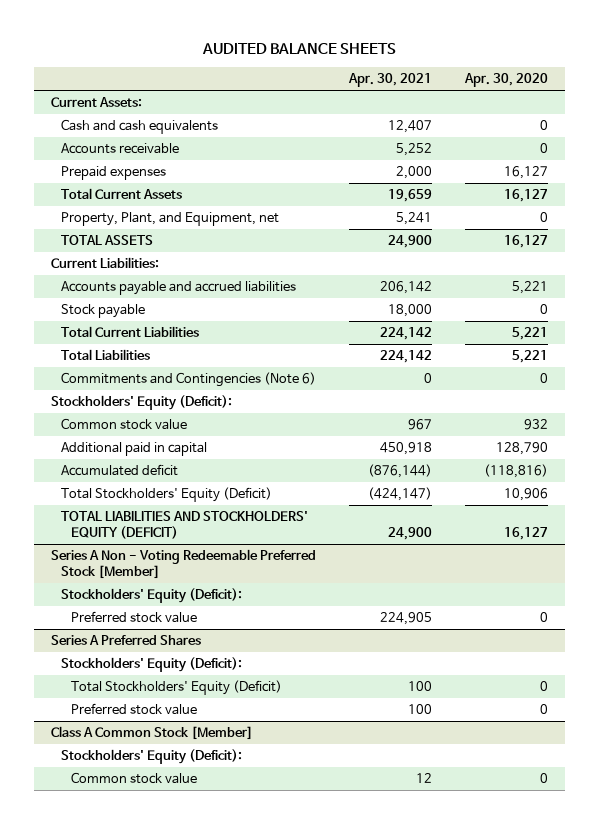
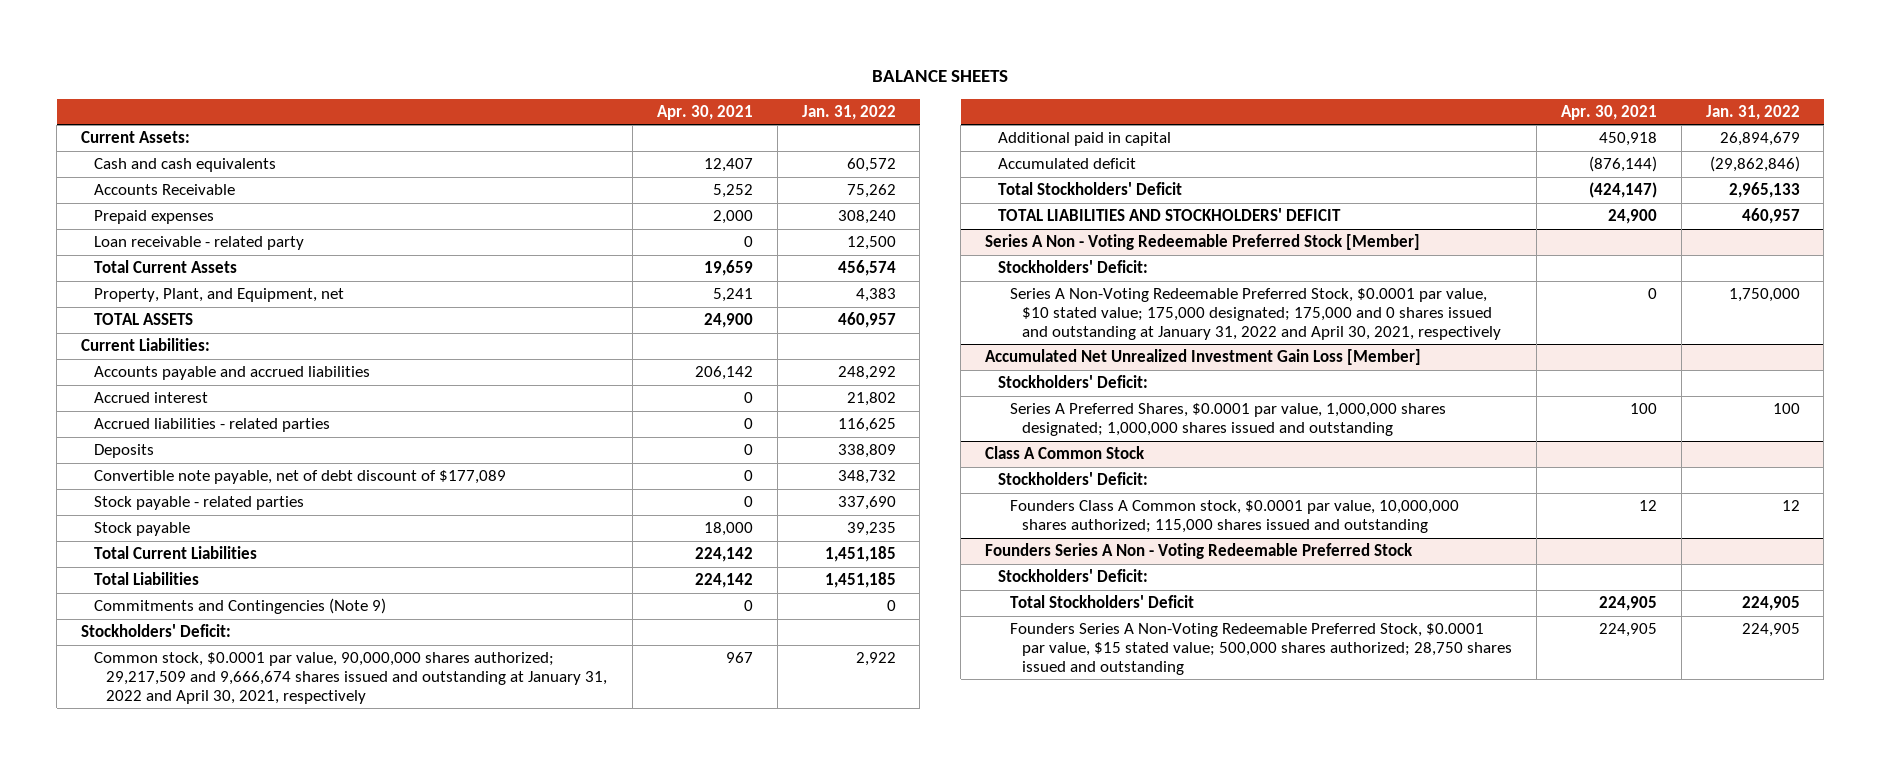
- AUDITED BALANCE SHEETS
+ BALANCE SHEETS
- | Apr. 30, 2021 | Apr. 30, 2020
+ | Apr. 30, 2021 | Jan. 31, 2022
- Accounts receivable | 5,252 | 0
+ Accounts Receivable | 5,252 | 75,262
+ Loan receivable - related party | 0 | 12,500
+ Accrued interest | 0 | 21,802
+ Accrued liabilities - related parties | 0 | 116,625
+ Deposits | 0 | 338,809
+ Convertible note payable, net of debt discount of $177,089 | 0 | 348,732
+ Stock payable - related parties | 0 | 337,690
- Commitments and Contingencies (Note 6) | 0 | 0
- Stockholders' Equity (Deficit):
- Common stock value | 967 | 932
+ Commitments and Contingencies (Note 9) | 0 | 0
+ Stockholders' Deficit:
+ Common stock, $0.0001 par value, 90,000,000 shares authorized; 29,217,509 and 9,666,674 shares issued and outstanding at January 31, 2022 and April 30, 2021, respectively | 967 | 2,922
- Total Stockholders' Equity (Deficit) | (424,147) | 10,906
- TOTAL LIABILITIES AND STOCKHOLDERS' EQUITY (DEFICIT) | 24,900 | 16,127
+ Total Stockholders' Deficit | (424,147) | 2,965,133
+ TOTAL LIABILITIES AND STOCKHOLDERS' DEFICIT | 24,900 | 460,957
@ Series A Non - Voting Redeemable Preferred Stock [Member]
- Stockholders' Equity (Deficit):
- Preferred stock value | 224,905 | 0
- Series A Preferred Shares
- Stockholders' Equity (Deficit):
- Total Stockholders' Equity (Deficit) | 100 | 0
- Preferred stock value | 100 | 0
- Class A Common Stock [Member]
- Stockholders' Equity (Deficit):
- Common stock value | 12 | 0
@ Series A Non - Voting Redeemable Preferred Stock [Member]
+ Stockholders' Deficit:
+ Series A Non-Voting Redeemable Preferred Stock, $0.0001 par value, $10 stated value; 175,000 designated; 175,000 and 0 shares issued and outstanding at January 31, 2022 and April 30, 2021, respectively | 0 | 1,750,000
+ Accumulated Net Unrealized Investment Gain Loss [Member]
+ Stockholders' Deficit:
+ Series A Preferred Shares, $0.0001 par value, 1,000,000 shares designated; 1,000,000 shares issued and outstanding | 100 | 100
+ Class A Common Stock
+ Stockholders' Deficit:
+ Founders Class A Common stock, $0.0001 par value, 10,000,000 shares authorized; 115,000 shares issued and outstanding | 12 | 12
+ Founders Series A Non - Voting Redeemable Preferred Stock
+ Stockholders' Deficit:
+ Total Stockholders' Deficit | 224,905 | 224,905
+ Founders Series A Non-Voting Redeemable Preferred Stock, $0.0001 par value, $15 stated value; 500,000 shares authorized; 28,750 shares issued and outstanding | 224,905 | 224,905

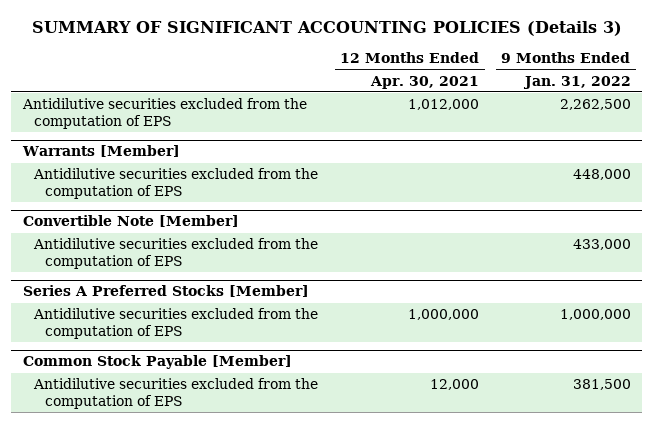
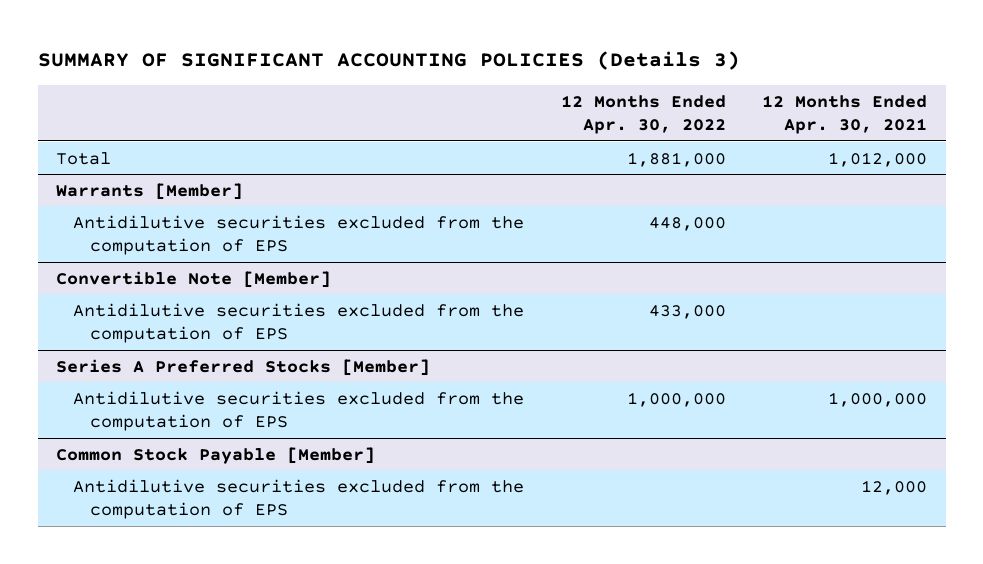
- | 12 Months Ended Apr. 30, 2021 | 9 Months Ended Jan. 31, 2022
+ | 12 Months Ended Apr. 30, 2022 | 12 Months Ended Apr. 30, 2021
- Antidilutive securities excluded from the computation of EPS | 1,012,000 | 2,262,500
+ Total | 1,881,000 | 1,012,000

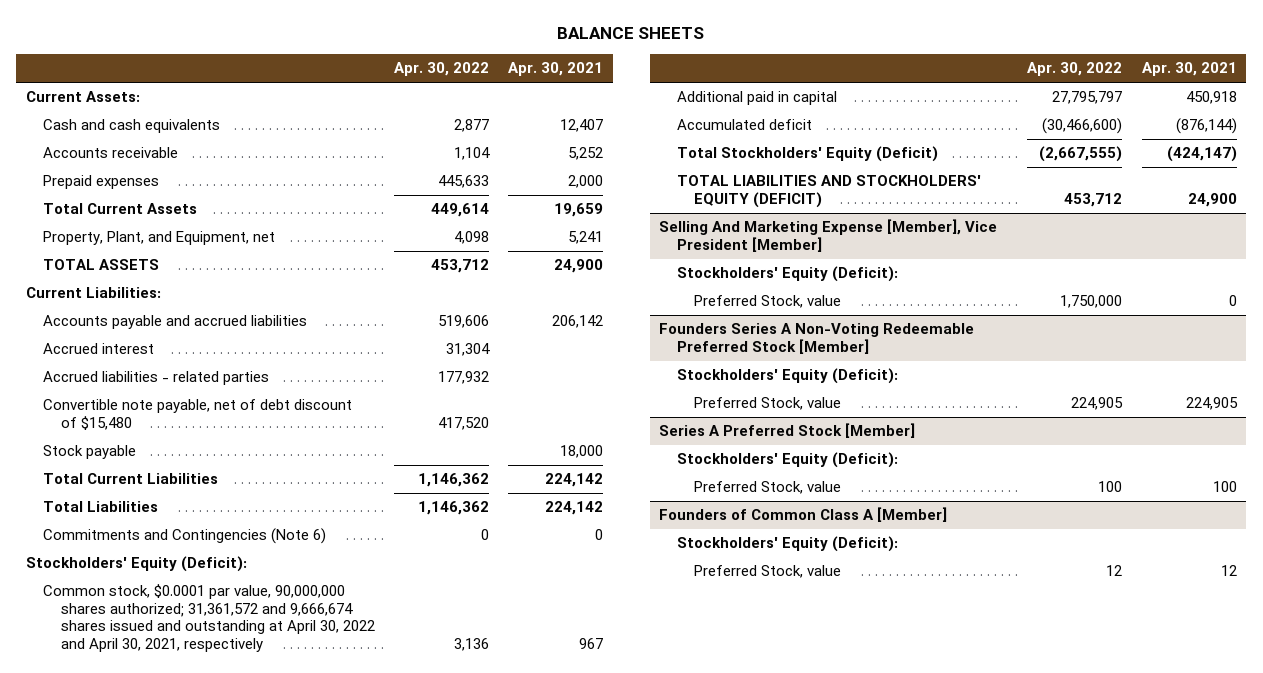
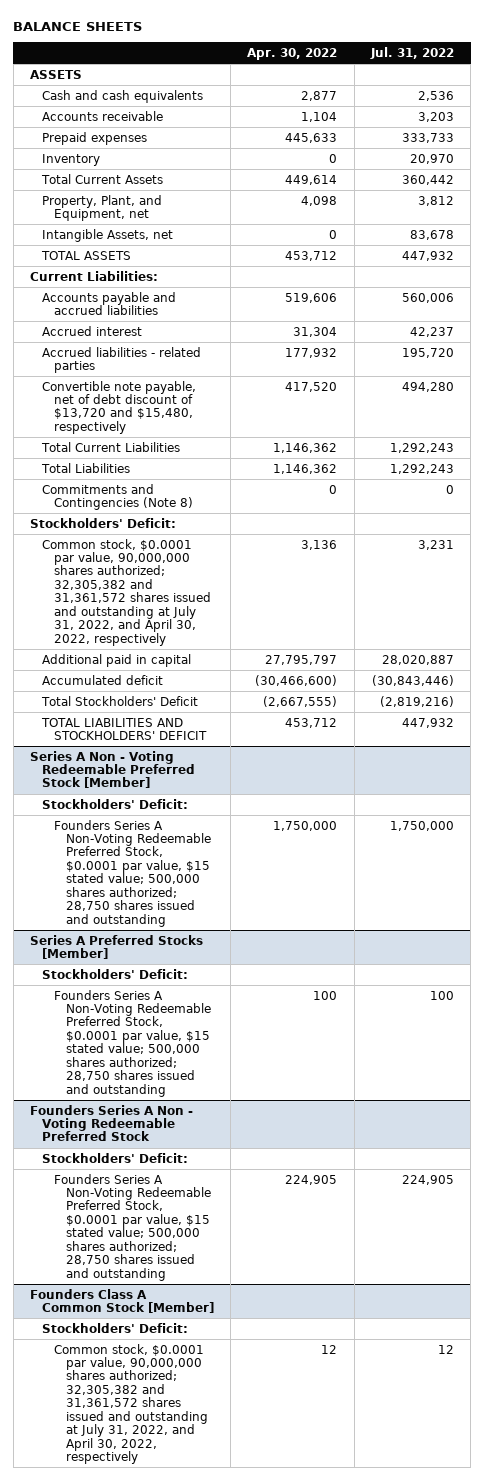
- | Apr. 30, 2022 | Apr. 30, 2021
+ | Apr. 30, 2022 | Jul. 31, 2022
- Current Assets:
+ ASSETS
+ Inventory | 0 | 20,970
+ Intangible Assets, net | 0 | 83,678
- Convertible note payable, net of debt discount of $15,480 | 417,520 |
- Stock payable | | 18,000
+ Convertible note payable, net of debt discount of $13,720 and $15,480, respectively | 417,520 | 494,280
- Commitments and Contingencies (Note 6) | 0 | 0
- Stockholders' Equity (Deficit):
- Common stock, $0.0001 par value, 90,000,000 shares authorized; 31,361,572 and 9,666,674 shares issued and outstanding at April 30, 2022 and April 30, 2021, respectively | 3,136 | 967
+ Commitments and Contingencies (Note 8) | 0 | 0
+ Stockholders' Deficit:
+ Common stock, $0.0001 par value, 90,000,000 shares authorized; 32,305,382 and 31,361,572 shares issued and outstanding at July 31, 2022, and April 30, 2022, respectively | 3,136 | 3,231
- Total Stockholders' Equity (Deficit) | (2,667,555) | (424,147)
- TOTAL LIABILITIES AND STOCKHOLDERS' EQUITY (DEFICIT) | 453,712 | 24,900
- Selling And Marketing Expense [Member], Vice President [Member]
- Stockholders' Equity (Deficit):
- Preferred Stock, value | 1,750,000 | 0
- Founders Series A Non-Voting Redeemable Preferred Stock [Member]
- Stockholders' Equity (Deficit):
- Preferred Stock, value | 224,905 | 224,905
- Series A Preferred Stock [Member]
- Stockholders' Equity (Deficit):
- Preferred Stock, value | 100 | 100
- Founders of Common Class A [Member]
- Stockholders' Equity (Deficit):
- Preferred Stock, value | 12 | 12
+ Total Stockholders' Deficit | (2,667,555) | (2,819,216)
+ TOTAL LIABILITIES AND STOCKHOLDERS' DEFICIT | 453,712 | 447,932
+ Series A Non - Voting Redeemable Preferred Stock [Member]
+ Stockholders' Deficit:
+ Founders Series A Non-Voting Redeemable Preferred Stock, $0.0001 par value, $15 stated value; 500,000 shares authorized; 28,750 shares issued and outstanding | 1,750,000 | 1,750,000
+ Series A Preferred Stocks [Member]
+ Stockholders' Deficit:
+ Founders Series A Non-Voting Redeemable Preferred Stock, $0.0001 par value, $15 stated value; 500,000 shares authorized; 28,750 shares issued and outstanding | 100 | 100
+ Founders Series A Non - Voting Redeemable Preferred Stock
+ Stockholders' Deficit:
+ Founders Series A Non-Voting Redeemable Preferred Stock, $0.0001 par value, $15 stated value; 500,000 shares authorized; 28,750 shares issued and outstanding | 224,905 | 224,905
+ Founders Class A Common Stock [Member]
+ Stockholders' Deficit:
+ Common stock, $0.0001 par value, 90,000,000 shares authorized; 32,305,382 and 31,361,572 shares issued and outstanding at July 31, 2022, and April 30, 2022, respectively | 12 | 12

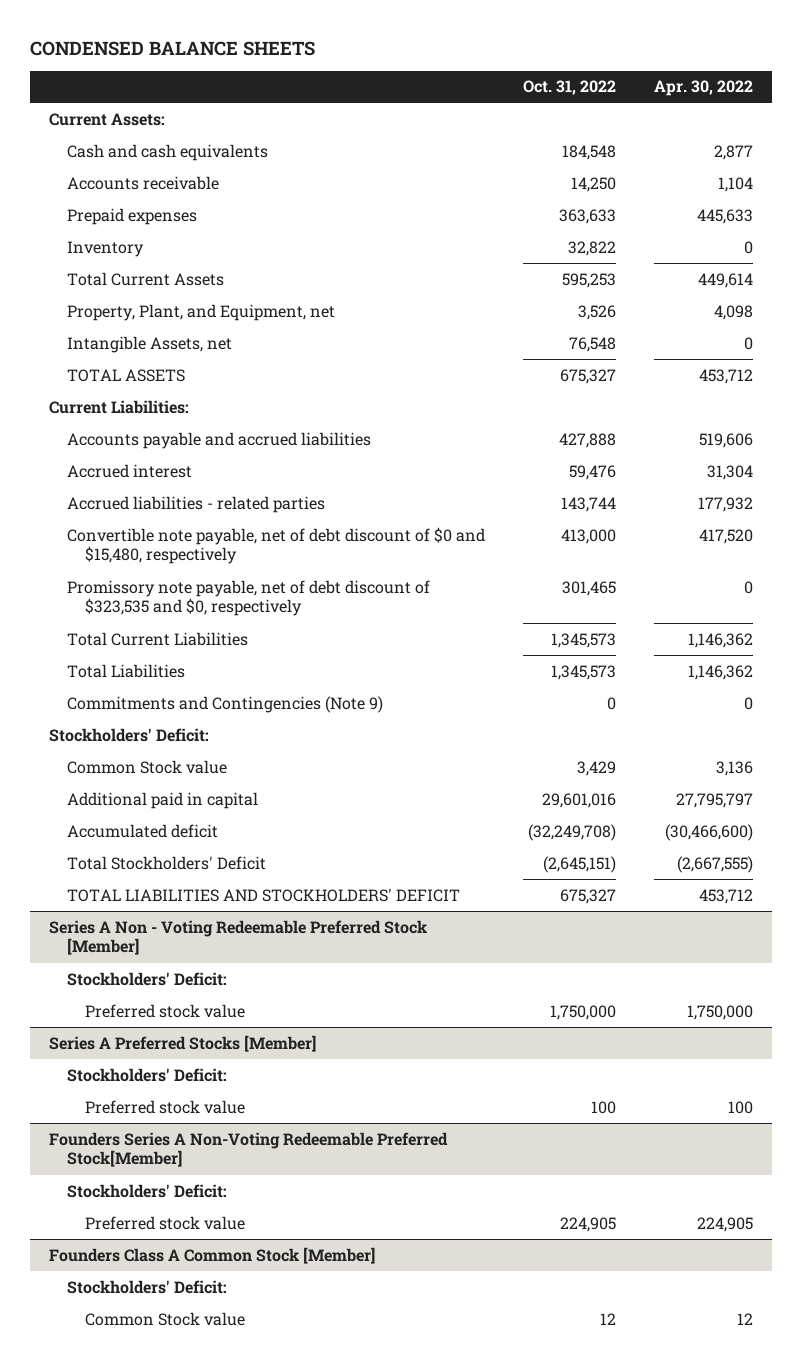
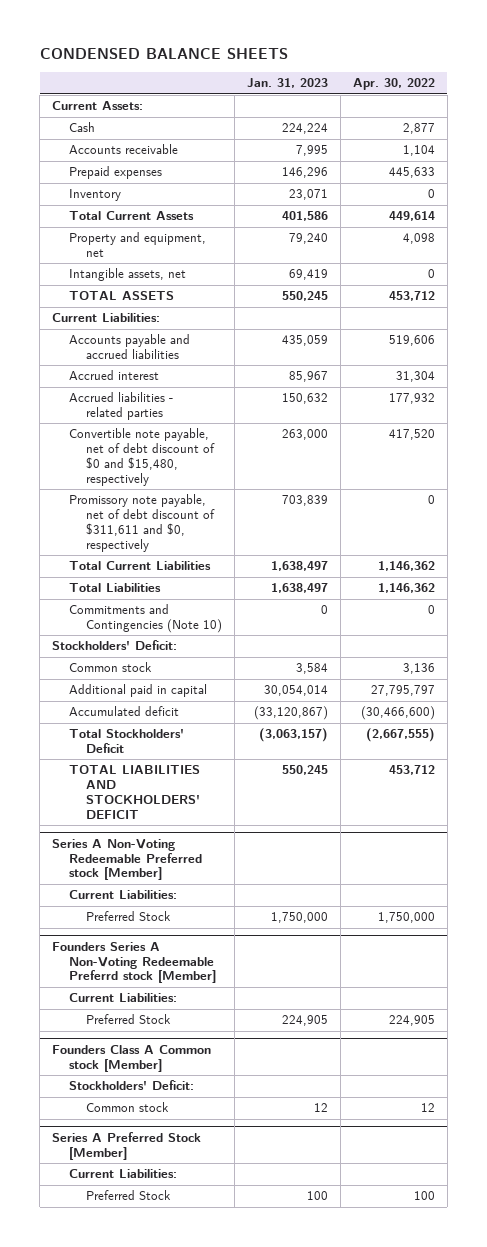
- | Oct. 31, 2022 | Apr. 30, 2022
+ | Jan. 31, 2023 | Apr. 30, 2022
- Cash and cash equivalents | 184,548 | 2,877
+ Cash | 224,224 | 2,877
- Property, Plant, and Equipment, net | 3,526 | 4,098
- Intangible Assets, net | 76,548 | 0
+ Property and equipment, net | 79,240 | 4,098
+ Intangible assets, net | 69,419 | 0
- Promissory note payable, net of debt discount of $323,535 and $0, respectively | 301,465 | 0
+ Promissory note payable, net of debt discount of $311,611 and $0, respectively | 703,839 | 0
- Commitments and Contingencies (Note 9) | 0 | 0
+ Commitments and Contingencies (Note 10) | 0 | 0
- Common Stock value | 3,429 | 3,136
+ Common stock | 3,584 | 3,136
- Series A Non - Voting Redeemable Preferred Stock [Member]
- Stockholders' Deficit:
- Preferred stock value | 1,750,000 | 1,750,000
- Series A Preferred Stocks [Member]
- Stockholders' Deficit:
- Preferred stock value | 100 | 100
- Founders Series A Non-Voting Redeemable Preferred Stock[Member]
- Stockholders' Deficit:
- Preferred stock value | 224,905 | 224,905
- Founders Class A Common Stock [Member]
+ Series A Non-Voting Redeemable Preferred stock [Member]
+ Current Liabilities:
+ Preferred Stock | 1,750,000 | 1,750,000
+ Founders Series A Non-Voting Redeemable Preferrd stock [Member]
+ Current Liabilities:
+ Preferred Stock | 224,905 | 224,905
+ Founders Class A Common stock [Member]
- Common Stock value | 12 | 12
+ Common stock | 12 | 12
+ Series A Preferred Stock [Member]
+ Current Liabilities:
+ Preferred Stock | 100 | 100

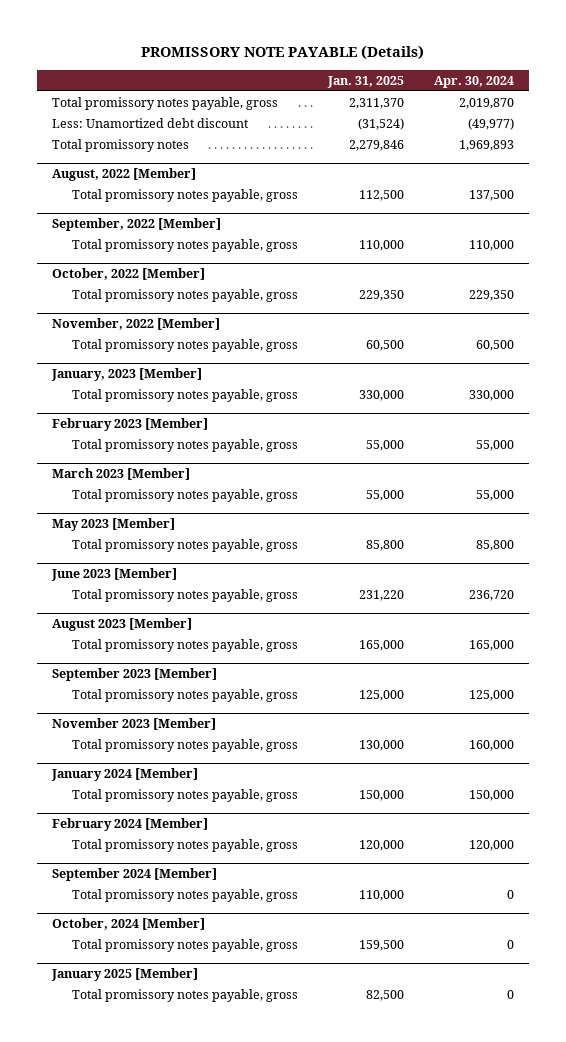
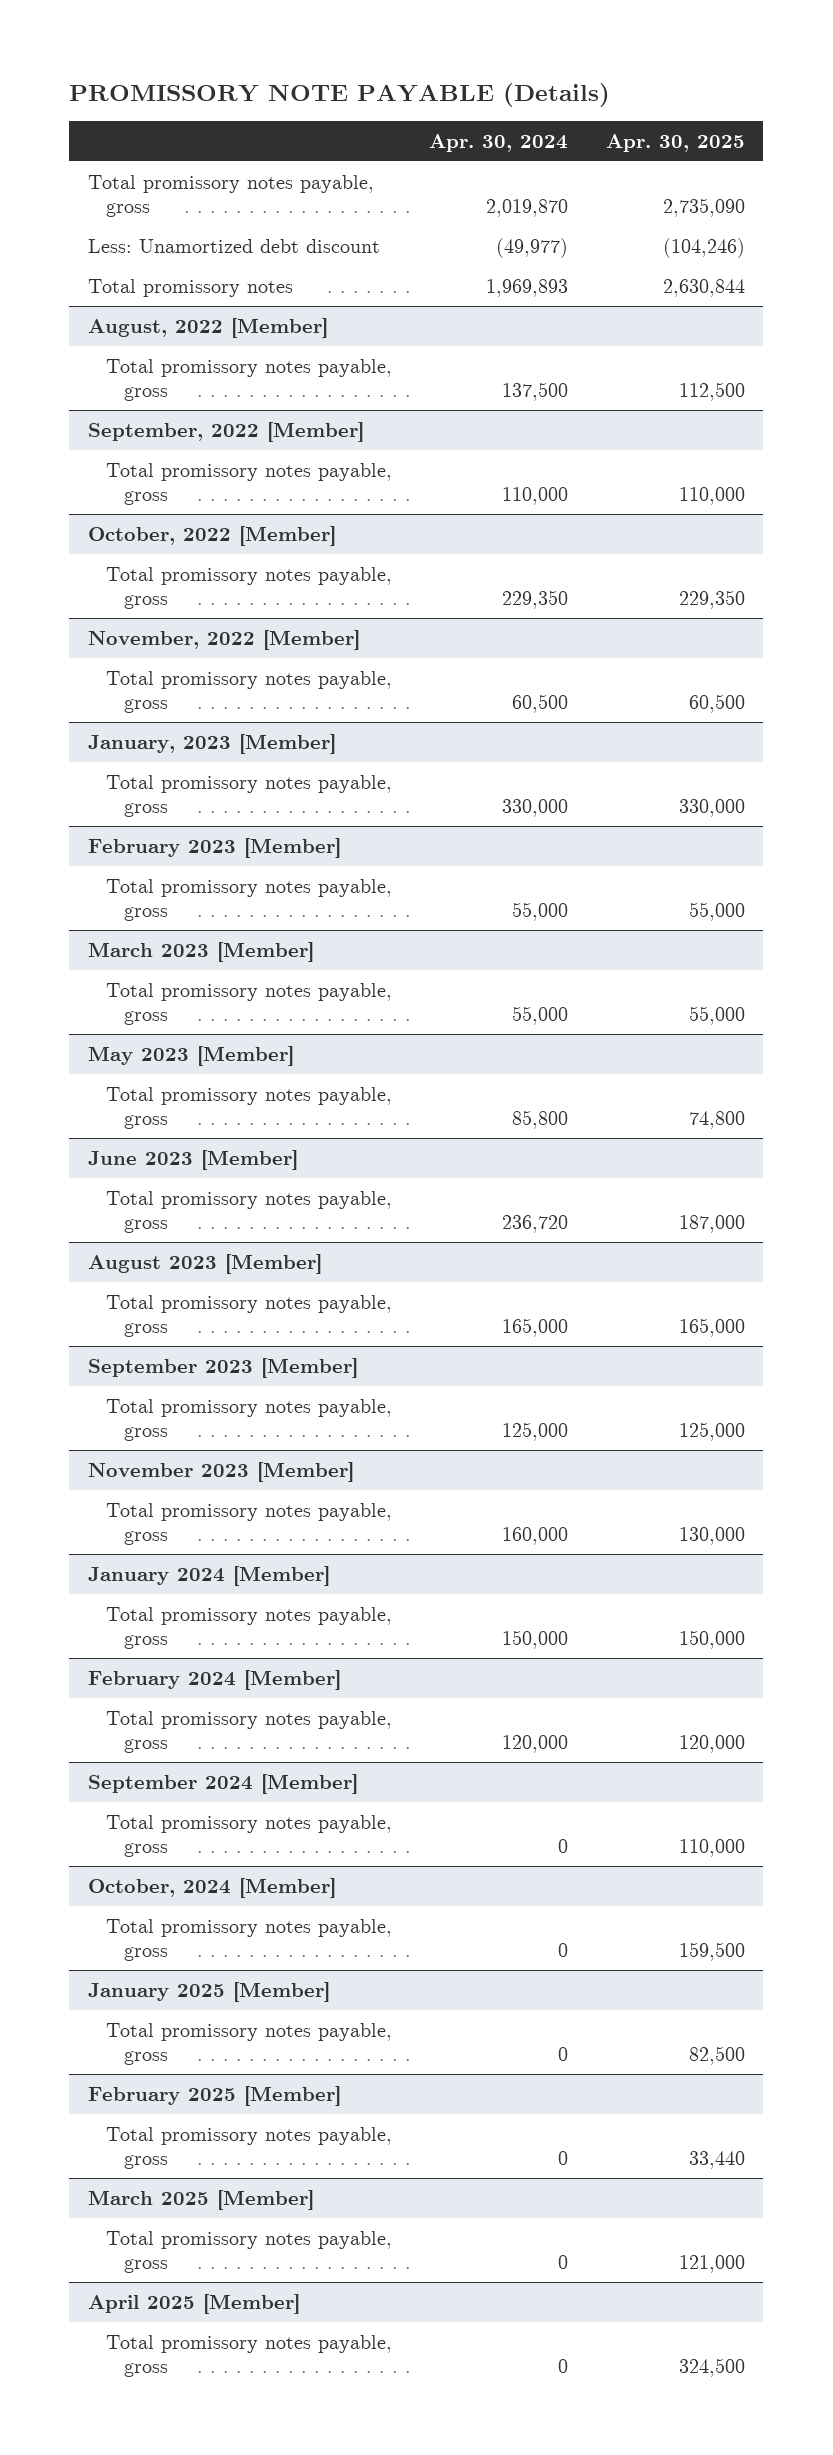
- | Jan. 31, 2025 | Apr. 30, 2024
+ | Apr. 30, 2024 | Apr. 30, 2025
+ February 2025 [Member]
+ Total promissory notes payable, gross | 0 | 33,440
+ March 2025 [Member]
+ Total promissory notes payable, gross | 0 | 121,000
+ April 2025 [Member]
+ Total promissory notes payable, gross | 0 | 324,500

